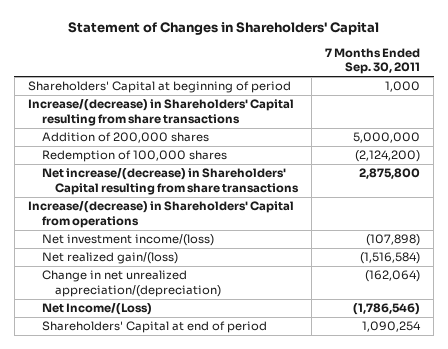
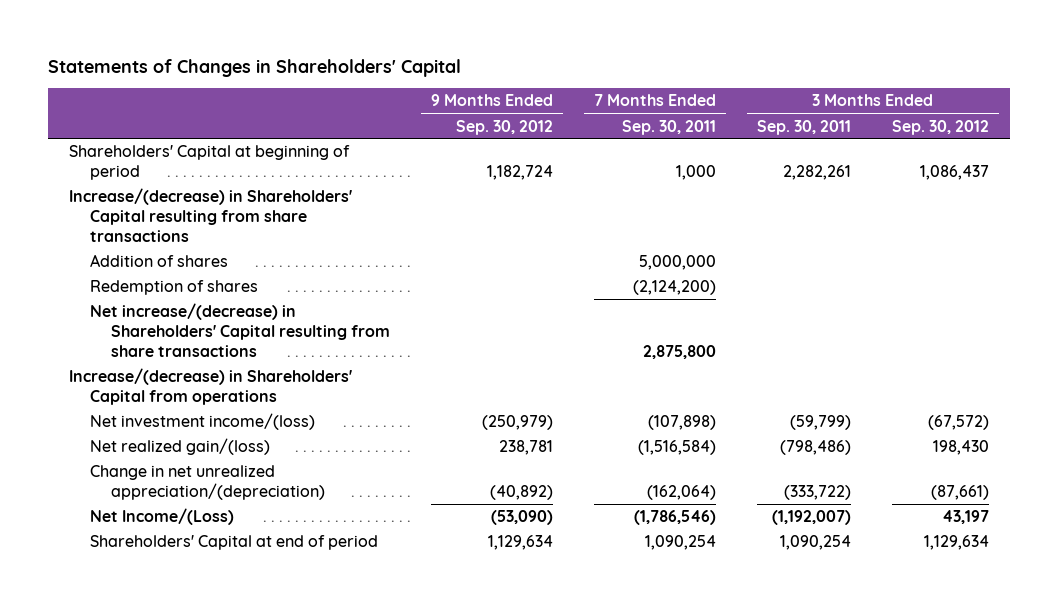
- Statement of Changes in Shareholders' Capital
+ Statements of Changes in Shareholders' Capital
- | 7 Months Ended Sep. 30, 2011
+ | 9 Months Ended Sep. 30, 2012 | 7 Months Ended Sep. 30, 2011 | 3 Months Ended Sep. 30, 2011 | 3 Months Ended Sep. 30, 2012
- Addition of 200,000 shares | 5,000,000
- Redemption of 100,000 shares | (2,124,200)
+ Addition of shares | | 5,000,000 | |
+ Redemption of shares | | (2,124,200) | |

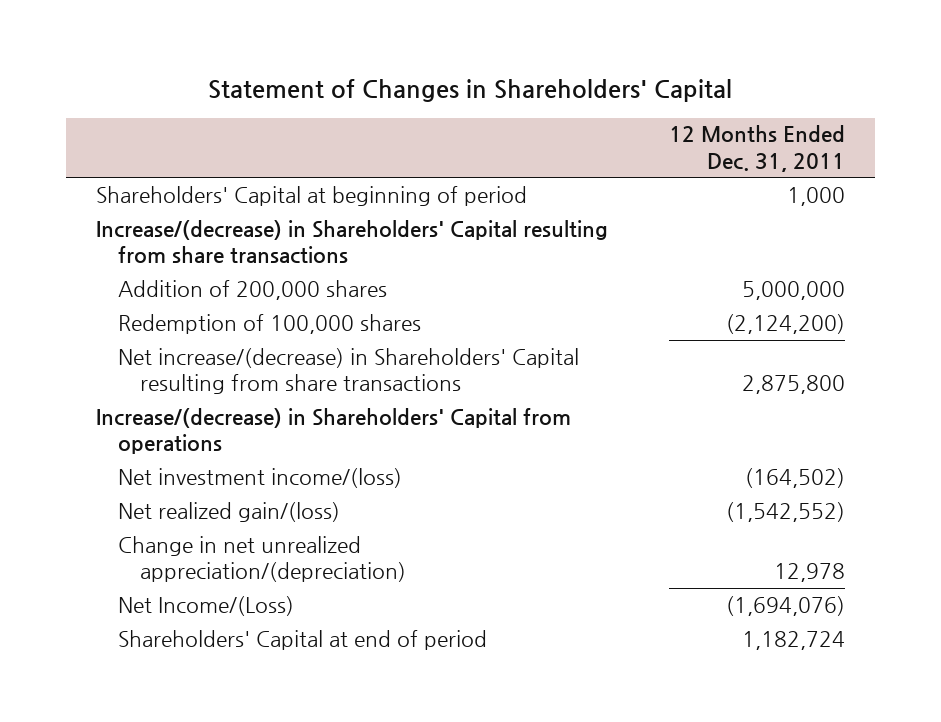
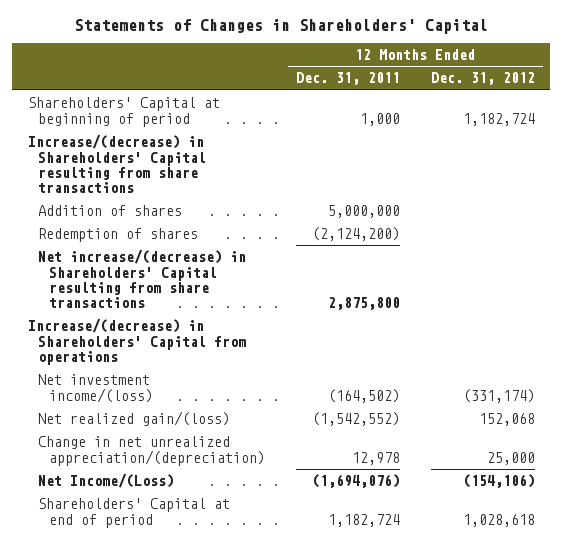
- Statement of Changes in Shareholders' Capital
+ Statements of Changes in Shareholders' Capital
- | 12 Months Ended Dec. 31, 2011
+ | 12 Months Ended Dec. 31, 2011 | 12 Months Ended Dec. 31, 2012
- Addition of 200,000 shares | 5,000,000
- Redemption of 100,000 shares | (2,124,200)
+ Addition of shares | 5,000,000 |
+ Redemption of shares | (2,124,200) |

